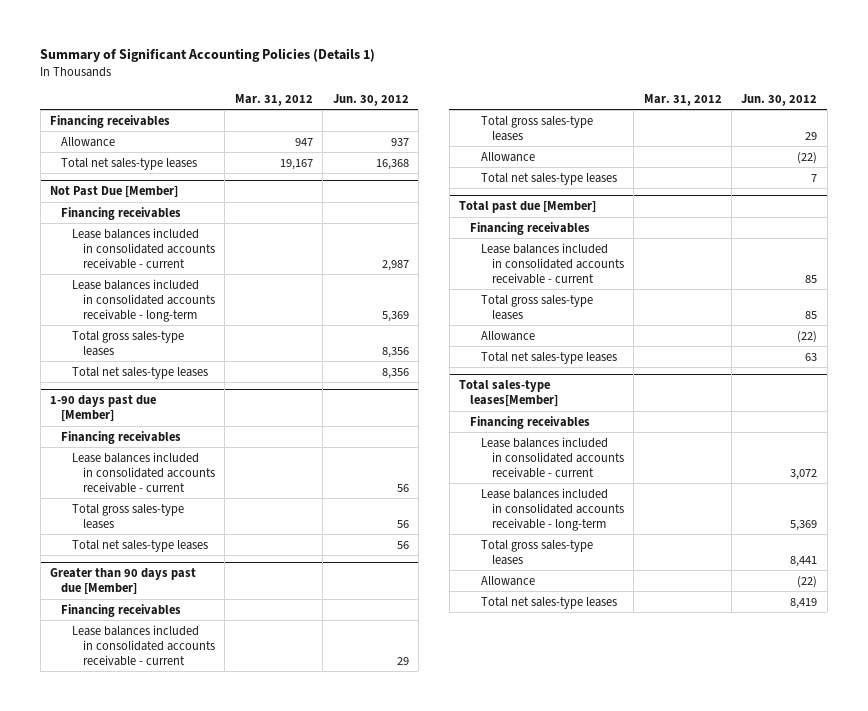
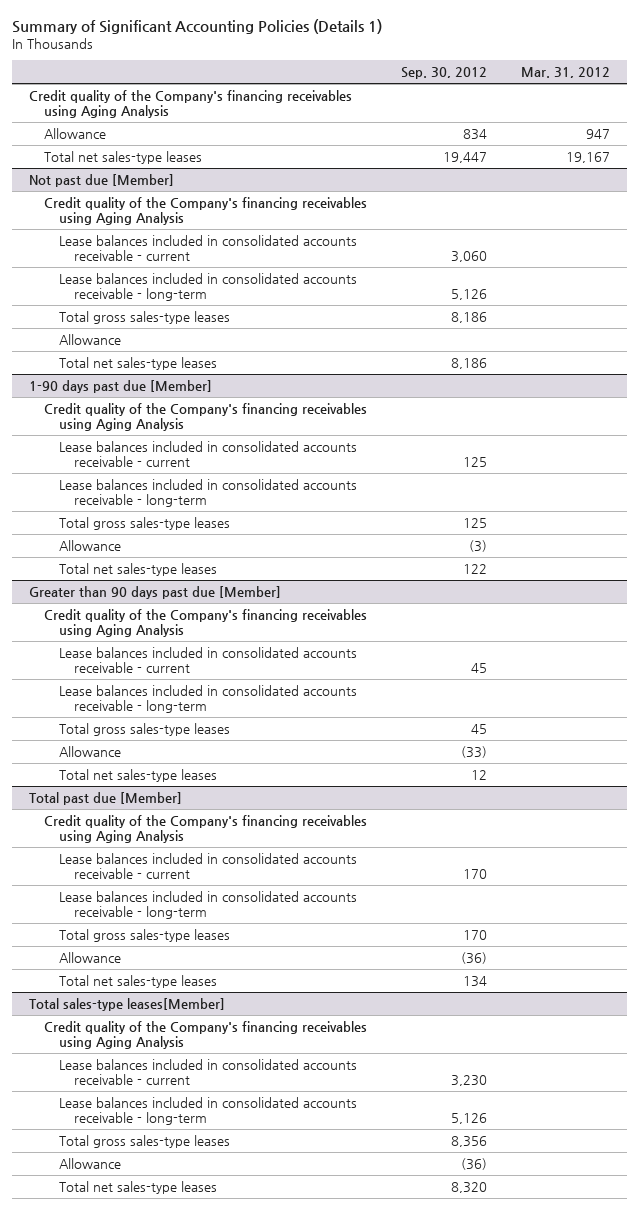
- | Mar. 31, 2012 | Jun. 30, 2012
+ | Sep. 30, 2012 | Mar. 31, 2012
- Financing receivables
+ Credit quality of the Company's financing receivables using Aging Analysis
- Not Past Due [Member]
- Financing receivables
+ Not past due [Member]
+ Credit quality of the Company's financing receivables using Aging Analysis
+ Allowance
@ 1-90 days past due [Member]
- Financing receivables
+ Credit quality of the Company's financing receivables using Aging Analysis
+ Lease balances included in consolidated accounts receivable - long-term
+ Allowance | (3) |
@ Greater than 90 days past due [Member]
- Financing receivables
+ Credit quality of the Company's financing receivables using Aging Analysis
+ Lease balances included in consolidated accounts receivable - long-term
@ Total past due [Member]
- Financing receivables
+ Credit quality of the Company's financing receivables using Aging Analysis
+ Lease balances included in consolidated accounts receivable - long-term
@ Total sales-type leases[Member]
- Financing receivables
+ Credit quality of the Company's financing receivables using Aging Analysis

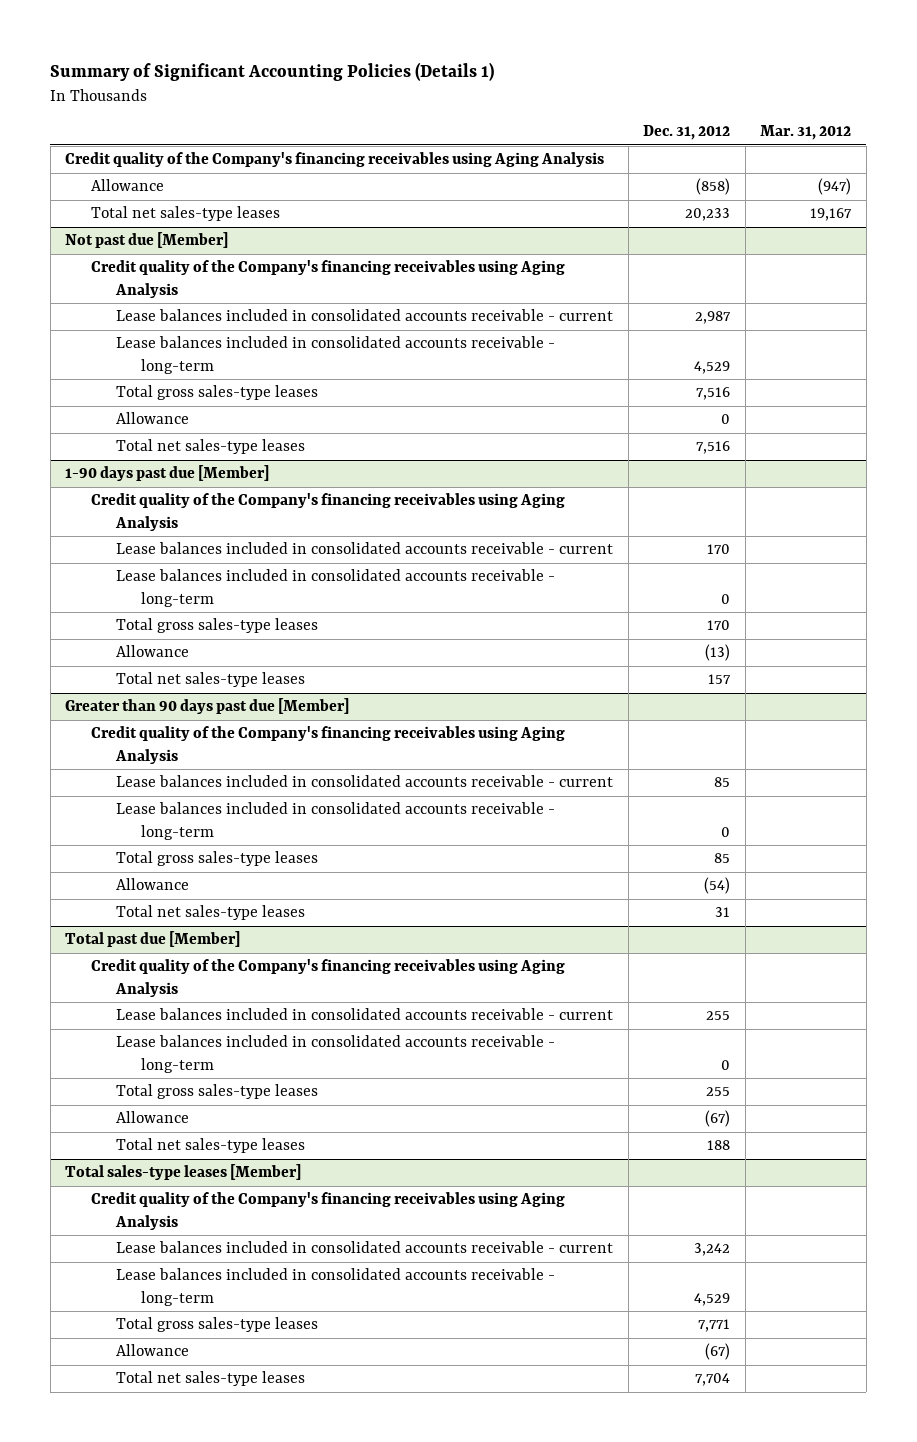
- | Sep. 30, 2012 | Mar. 31, 2012
+ | Dec. 31, 2012 | Mar. 31, 2012
- Allowance | 834 | 947
+ Allowance | (858) | (947)
- Total sales-type leases[Member]
+ Total sales-type leases [Member]

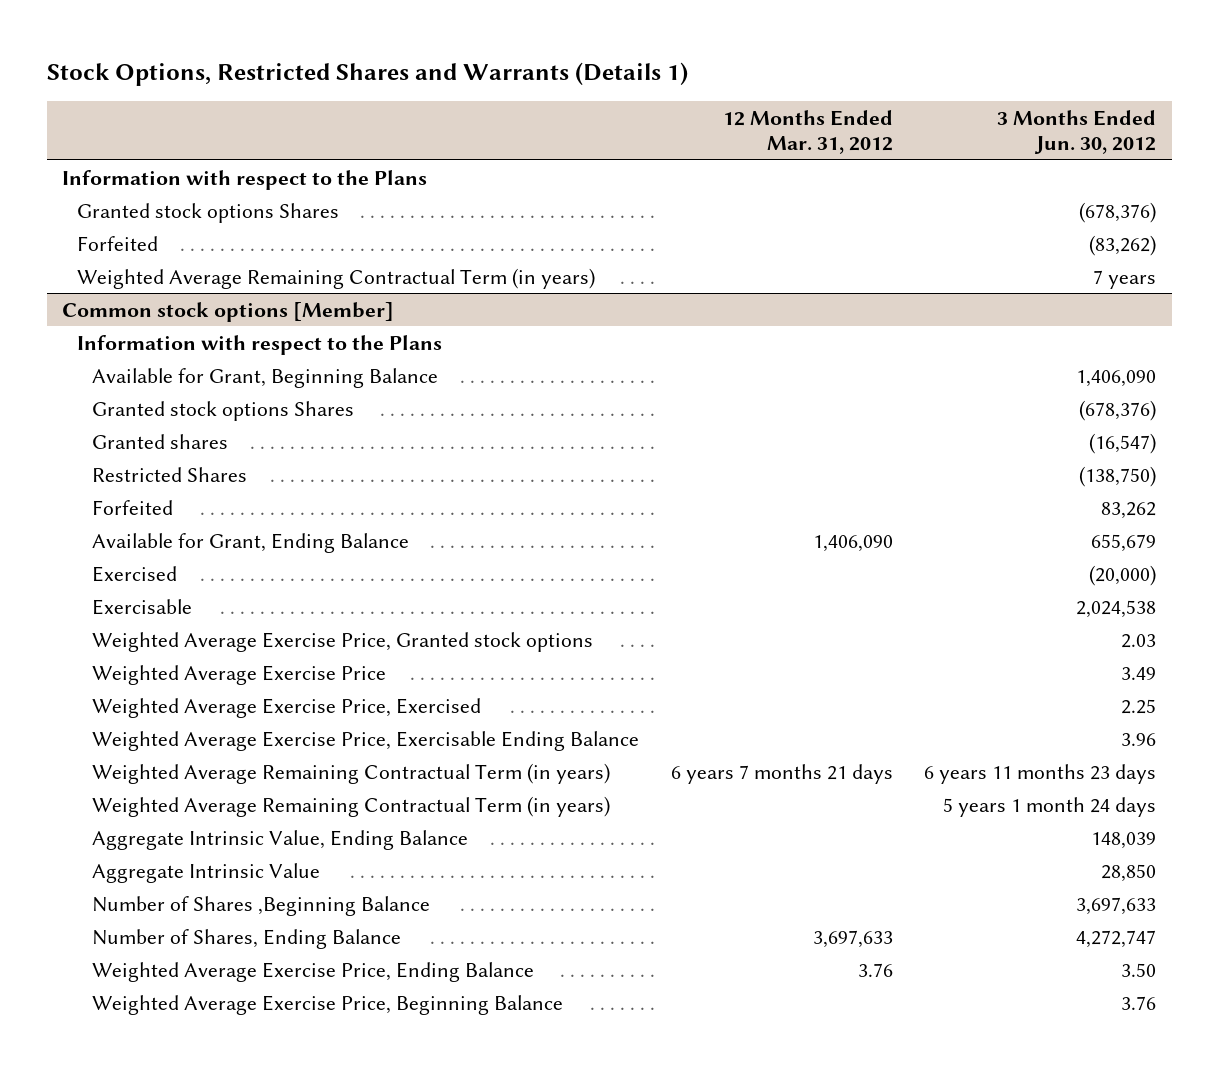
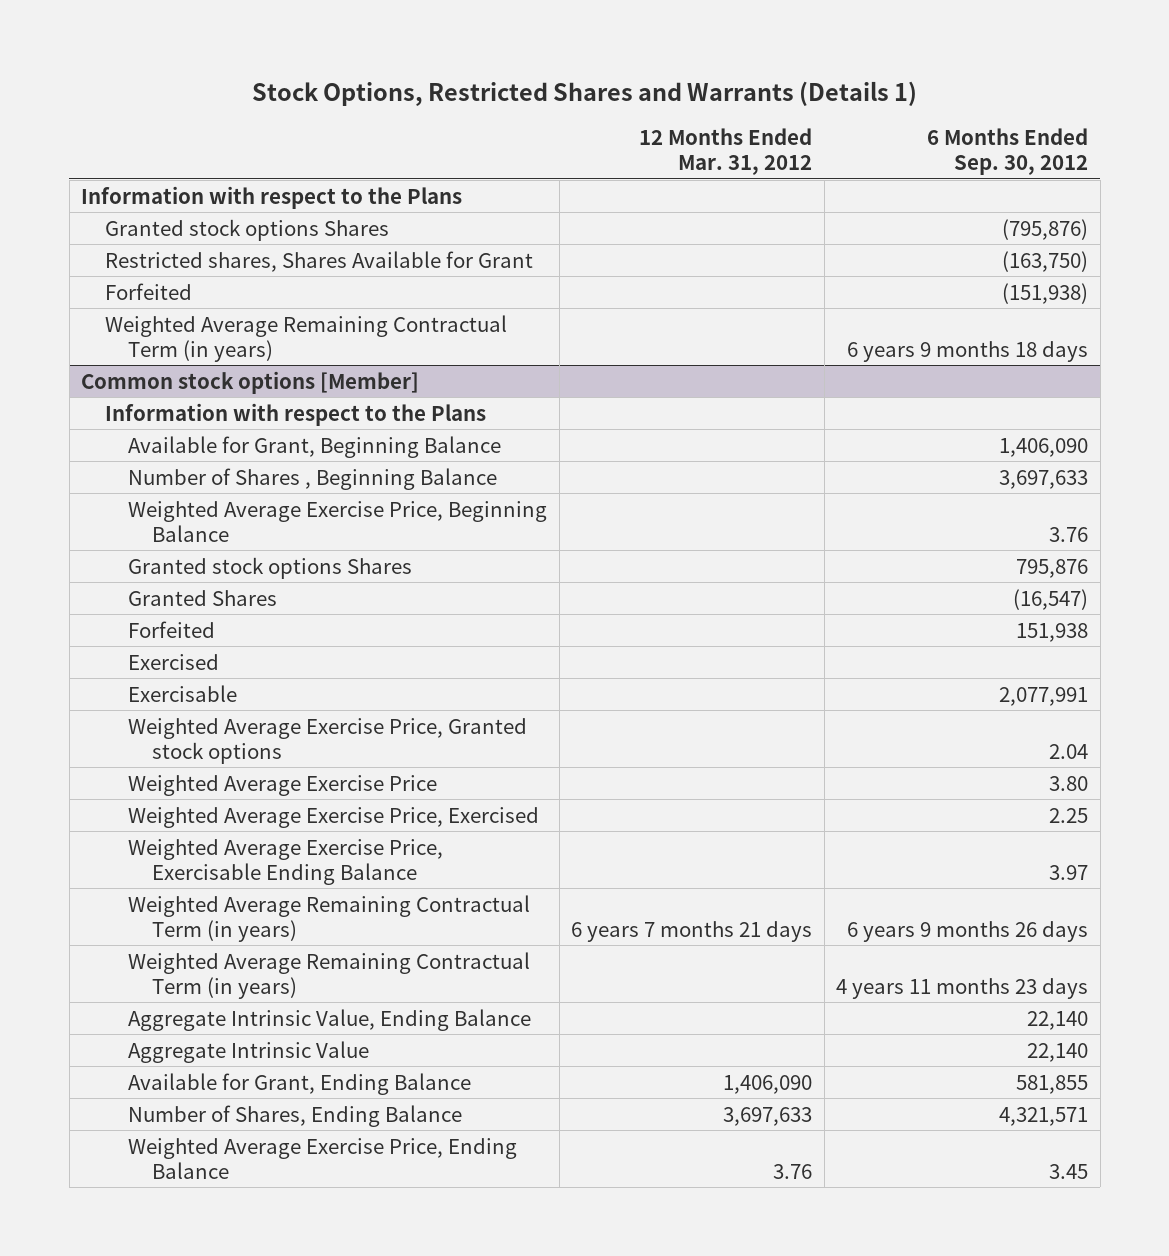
- | 12 Months Ended Mar. 31, 2012 | 3 Months Ended Jun. 30, 2012
+ | 12 Months Ended Mar. 31, 2012 | 6 Months Ended Sep. 30, 2012
+ Restricted shares, Shares Available for Grant | | (163,750)
@ Common stock options [Member]
+ Number of Shares , Beginning Balance | | 3,697,633
moved up: Weighted Average Exercise Price, Beginning Balance | | 3.76
- Granted shares | | (16,547)
- Restricted Shares | | (138,750)
+ Granted Shares | | (16,547)
- Number of Shares ,Beginning Balance | | 3,697,633
moved down: Available for Grant, Ending Balance | 1,406,090 | 581,855

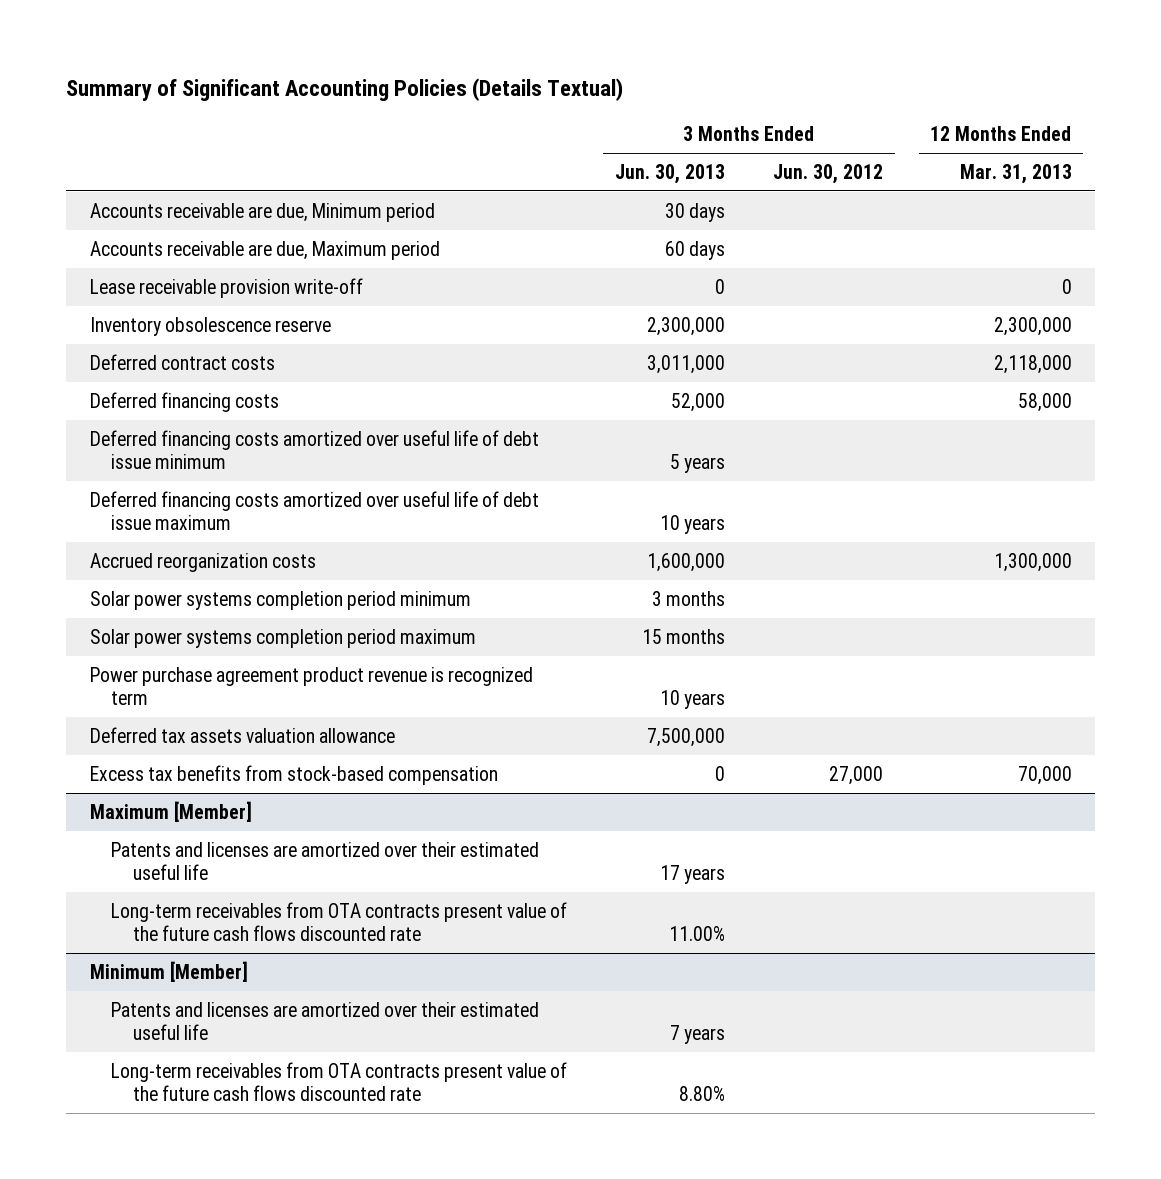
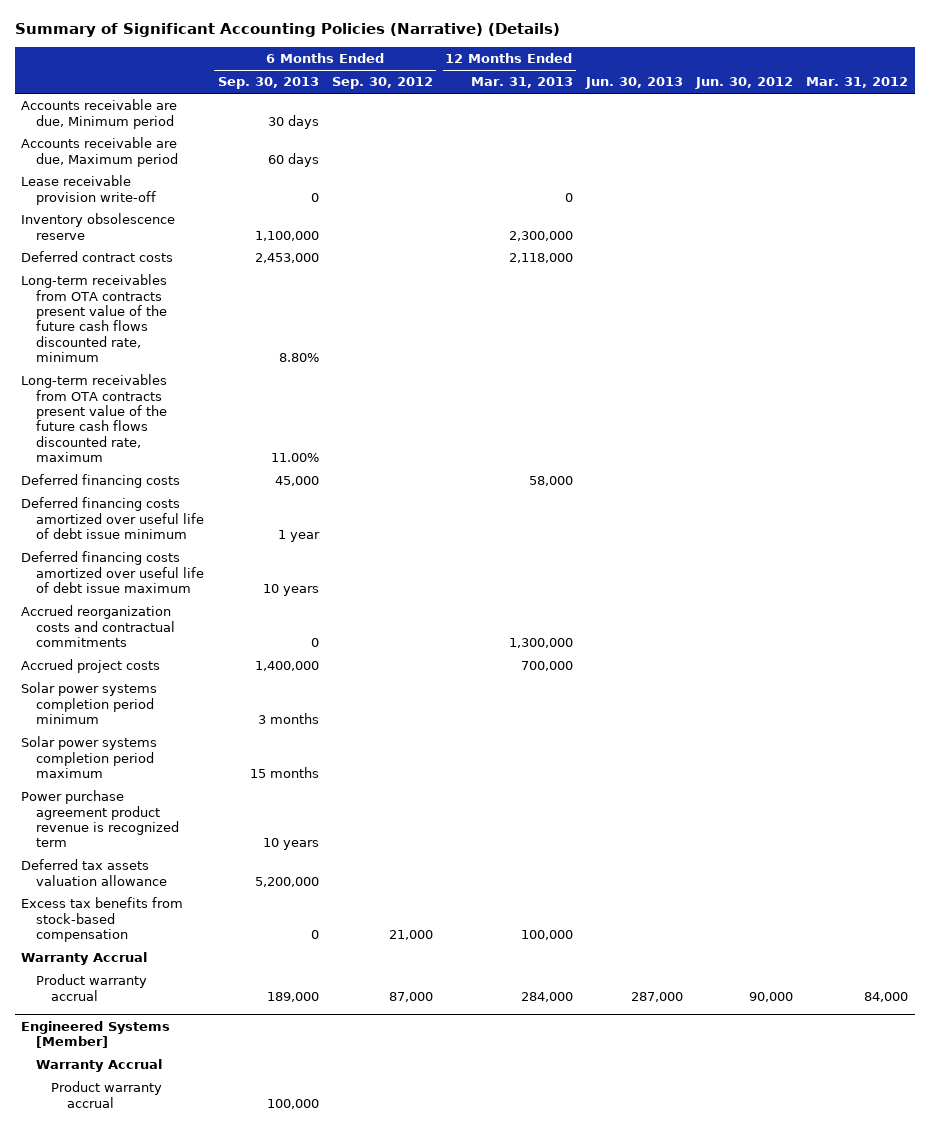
- Summary of Significant Accounting Policies (Details Textual)
+ Summary of Significant Accounting Policies (Narrative) (Details)
- | 3 Months Ended Jun. 30, 2013 | 3 Months Ended Jun. 30, 2012 | 12 Months Ended Mar. 31, 2013
+ | 6 Months Ended Sep. 30, 2013 | 6 Months Ended Sep. 30, 2012 | 12 Months Ended Mar. 31, 2013 | Jun. 30, 2013 | Jun. 30, 2012 | Mar. 31, 2012
+ Long-term receivables from OTA contracts present value of the future cash flows discounted rate, minimum | 8.80% | | | | |
+ Long-term receivables from OTA contracts present value of the future cash flows discounted rate, maximum | 11.00% | | | | |
- Accrued reorganization costs | 1,600,000 | | 1,300,000
+ Accrued reorganization costs and contractual commitments | 0 | | 1,300,000 | | |
+ Accrued project costs | 1,400,000 | | 700,000 | | |
- Excess tax benefits from stock-based compensation | 0 | 27,000 | 70,000
- Maximum [Member]
- Patents and licenses are amortized over their estimated useful life | 17 years | |
- Long-term receivables from OTA contracts present value of the future cash flows discounted rate | 11.00% | |
- Minimum [Member]
- Patents and licenses are amortized over their estimated useful life | 7 years | |
- Long-term receivables from OTA contracts present value of the future cash flows discounted rate | 8.80% | |
+ Excess tax benefits from stock-based compensation | 0 | 21,000 | 100,000 | | |
+ Warranty Accrual
+ Product warranty accrual | 189,000 | 87,000 | 284,000 | 287,000 | 90,000 | 84,000
+ Engineered Systems [Member]
+ Warranty Accrual
+ Product warranty accrual | 100,000 | | | | |

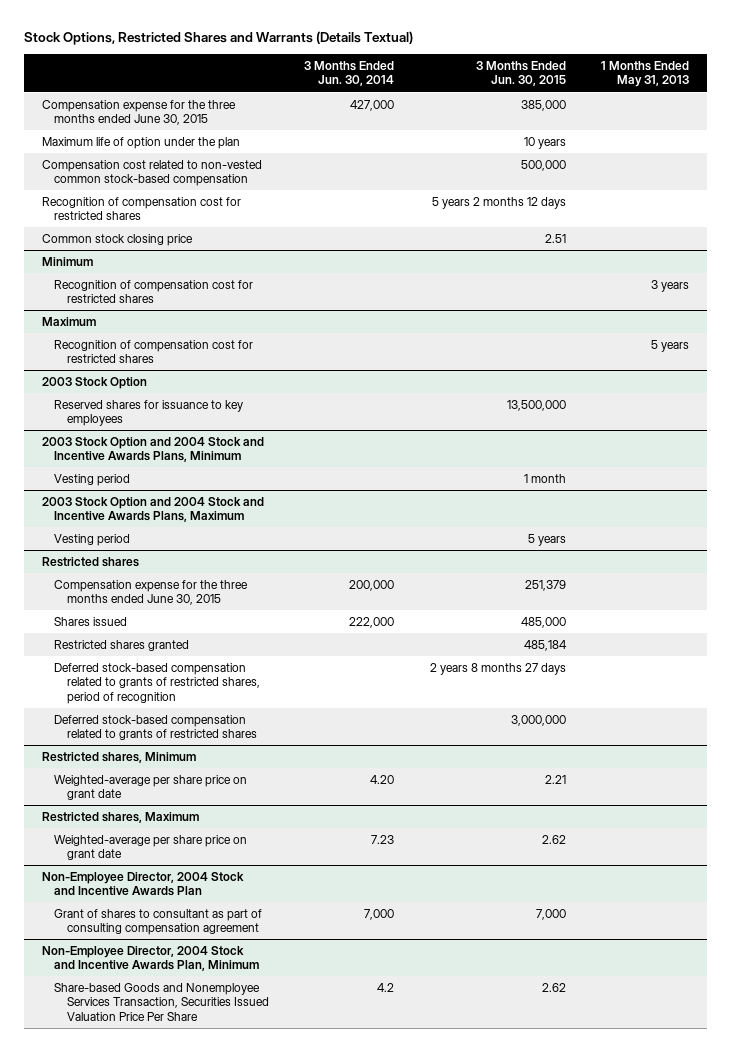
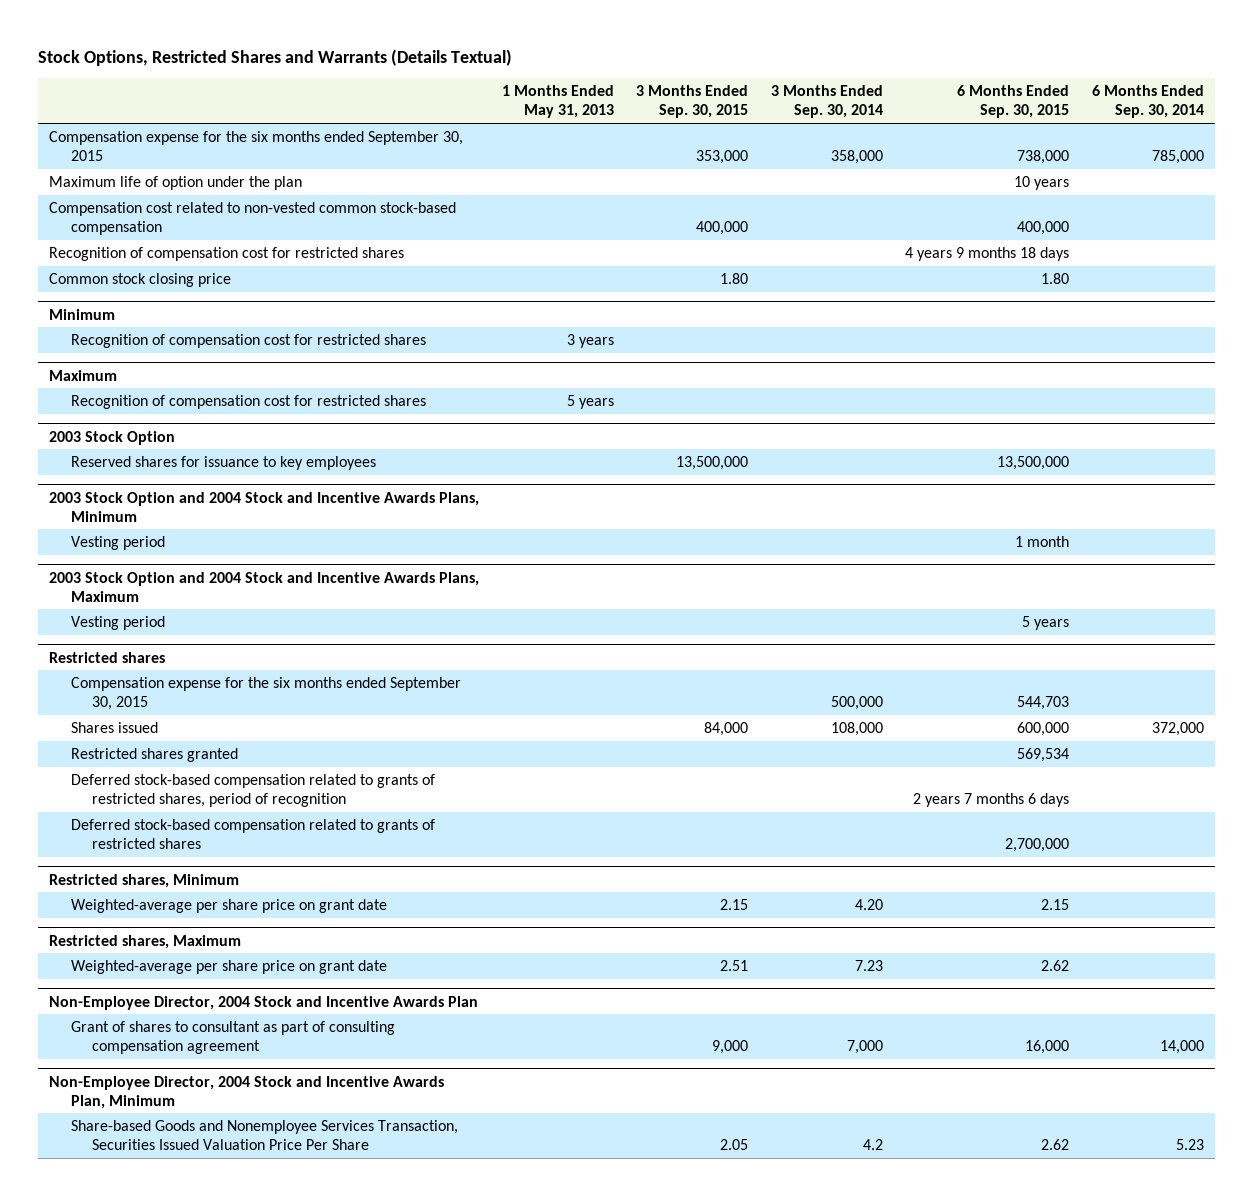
- | 3 Months Ended Jun. 30, 2014 | 3 Months Ended Jun. 30, 2015 | 1 Months Ended May 31, 2013
+ | 1 Months Ended May 31, 2013 | 3 Months Ended Sep. 30, 2015 | 3 Months Ended Sep. 30, 2014 | 6 Months Ended Sep. 30, 2015 | 6 Months Ended Sep. 30, 2014
- Compensation expense for the three months ended June 30, 2015 | 427,000 | 385,000 |
+ Compensation expense for the six months ended September 30, 2015 | | 353,000 | 358,000 | 738,000 | 785,000
@ Restricted shares
- Compensation expense for the three months ended June 30, 2015 | 200,000 | 251,379 |
+ Compensation expense for the six months ended September 30, 2015 | | | 500,000 | 544,703 |

